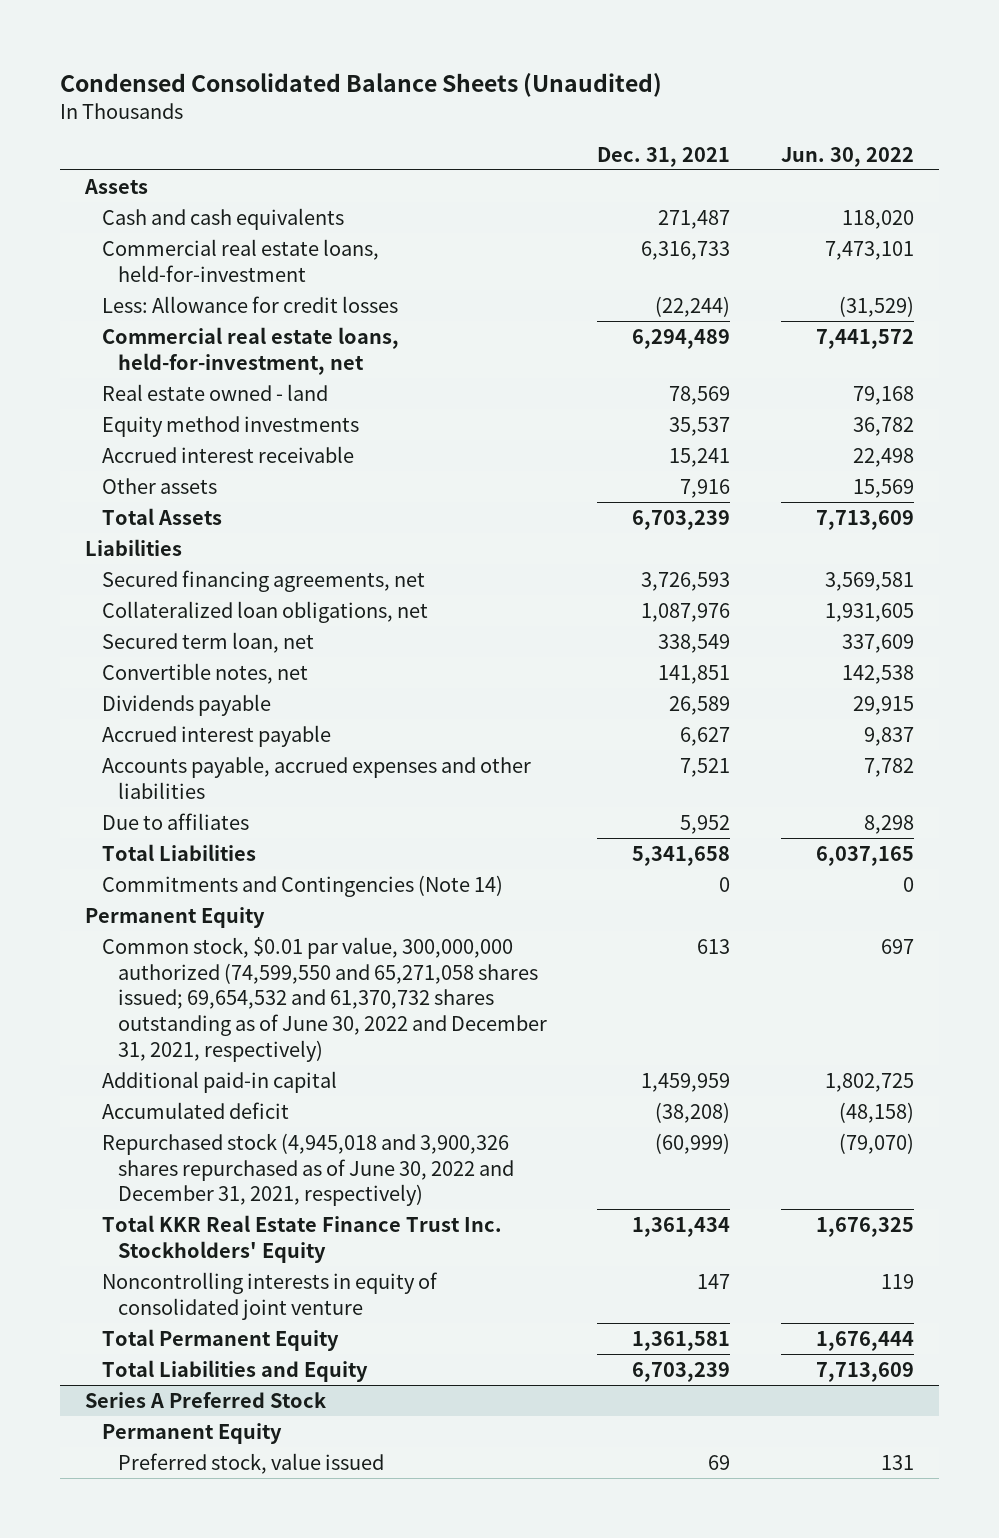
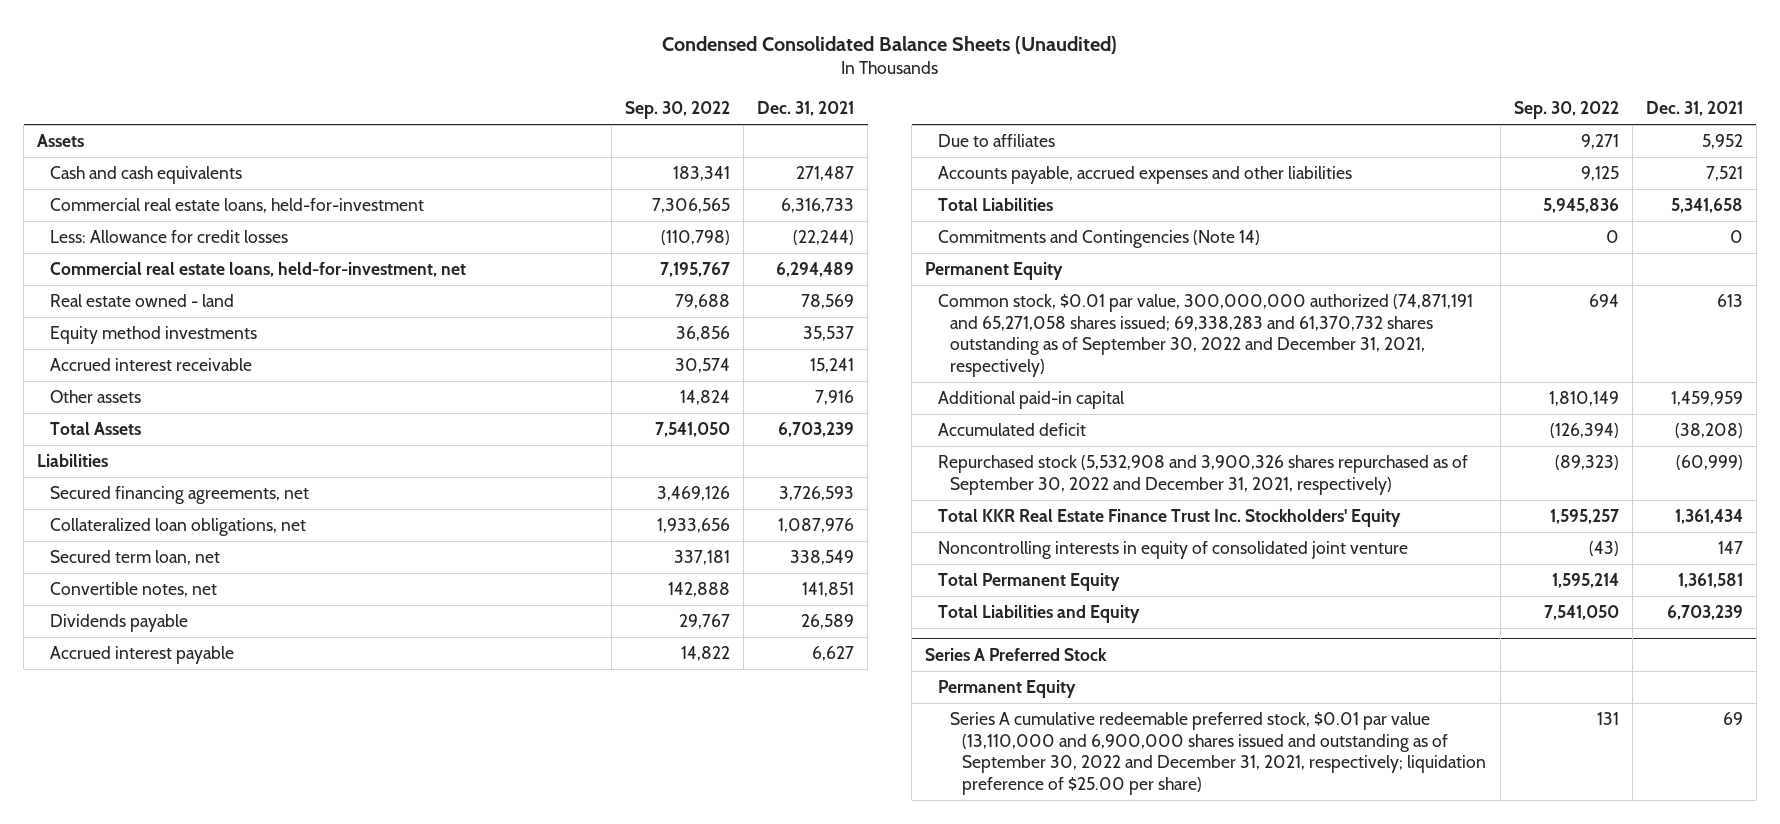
- | Dec. 31, 2021 | Jun. 30, 2022
+ | Sep. 30, 2022 | Dec. 31, 2021
moved down: Accounts payable, accrued expenses and other liabilities | 9,125 | 7,521
- Common stock, $0.01 par value, 300,000,000 authorized (74,599,550 and 65,271,058 shares issued; 69,654,532 and 61,370,732 shares outstanding as of June 30, 2022 and December 31, 2021, respectively) | 613 | 697
+ Common stock, $0.01 par value, 300,000,000 authorized (74,871,191 and 65,271,058 shares issued; 69,338,283 and 61,370,732 shares outstanding as of September 30, 2022 and December 31, 2021, respectively) | 694 | 613
- Repurchased stock (4,945,018 and 3,900,326 shares repurchased as of June 30, 2022 and December 31, 2021, respectively) | (60,999) | (79,070)
+ Repurchased stock (5,532,908 and 3,900,326 shares repurchased as of September 30, 2022 and December 31, 2021, respectively) | (89,323) | (60,999)
@ Series A Preferred Stock
- Preferred stock, value issued | 69 | 131
+ Series A cumulative redeemable preferred stock, $0.01 par value (13,110,000 and 6,900,000 shares issued and outstanding as of September 30, 2022 and December 31, 2021, respectively; liquidation preference of $25.00 per share) | 131 | 69

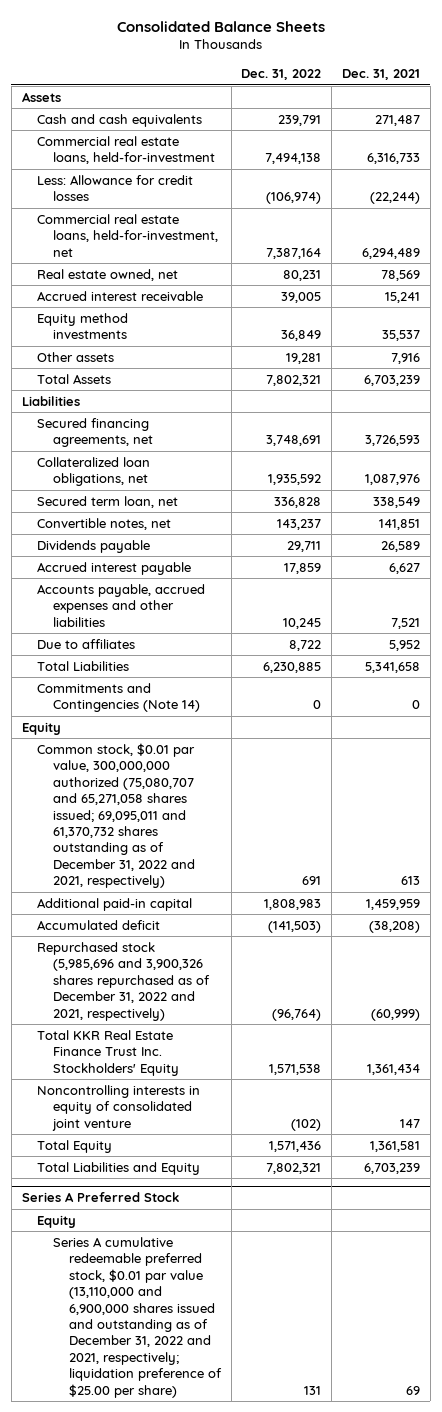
- Condensed Consolidated Balance Sheets (Unaudited)
+ Consolidated Balance Sheets
- | Sep. 30, 2022 | Dec. 31, 2021
+ | Dec. 31, 2022 | Dec. 31, 2021
- Real estate owned - land | 79,688 | 78,569
+ Real estate owned, net | 80,231 | 78,569
moved down: Equity method investments | 36,849 | 35,537
moved down: Due to affiliates | 8,722 | 5,952
- Permanent Equity
- Common stock, $0.01 par value, 300,000,000 authorized (74,871,191 and 65,271,058 shares issued; 69,338,283 and 61,370,732 shares outstanding as of September 30, 2022 and December 31, 2021, respectively) | 694 | 613
+ Equity
+ Common stock, $0.01 par value, 300,000,000 authorized (75,080,707 and 65,271,058 shares issued; 69,095,011 and 61,370,732 shares outstanding as of December 31, 2022 and 2021, respectively) | 691 | 613
- Repurchased stock (5,532,908 and 3,900,326 shares repurchased as of September 30, 2022 and December 31, 2021, respectively) | (89,323) | (60,999)
+ Repurchased stock (5,985,696 and 3,900,326 shares repurchased as of December 31, 2022 and 2021, respectively) | (96,764) | (60,999)
- Total Permanent Equity | 1,595,214 | 1,361,581
+ Total Equity | 1,571,436 | 1,361,581
@ Series A Preferred Stock
- Permanent Equity
- Series A cumulative redeemable preferred stock, $0.01 par value (13,110,000 and 6,900,000 shares issued and outstanding as of September 30, 2022 and December 31, 2021, respectively; liquidation preference of $25.00 per share) | 131 | 69
+ Equity
+ Series A cumulative redeemable preferred stock, $0.01 par value (13,110,000 and 6,900,000 shares issued and outstanding as of December 31, 2022 and 2021, respectively; liquidation preference of $25.00 per share) | 131 | 69

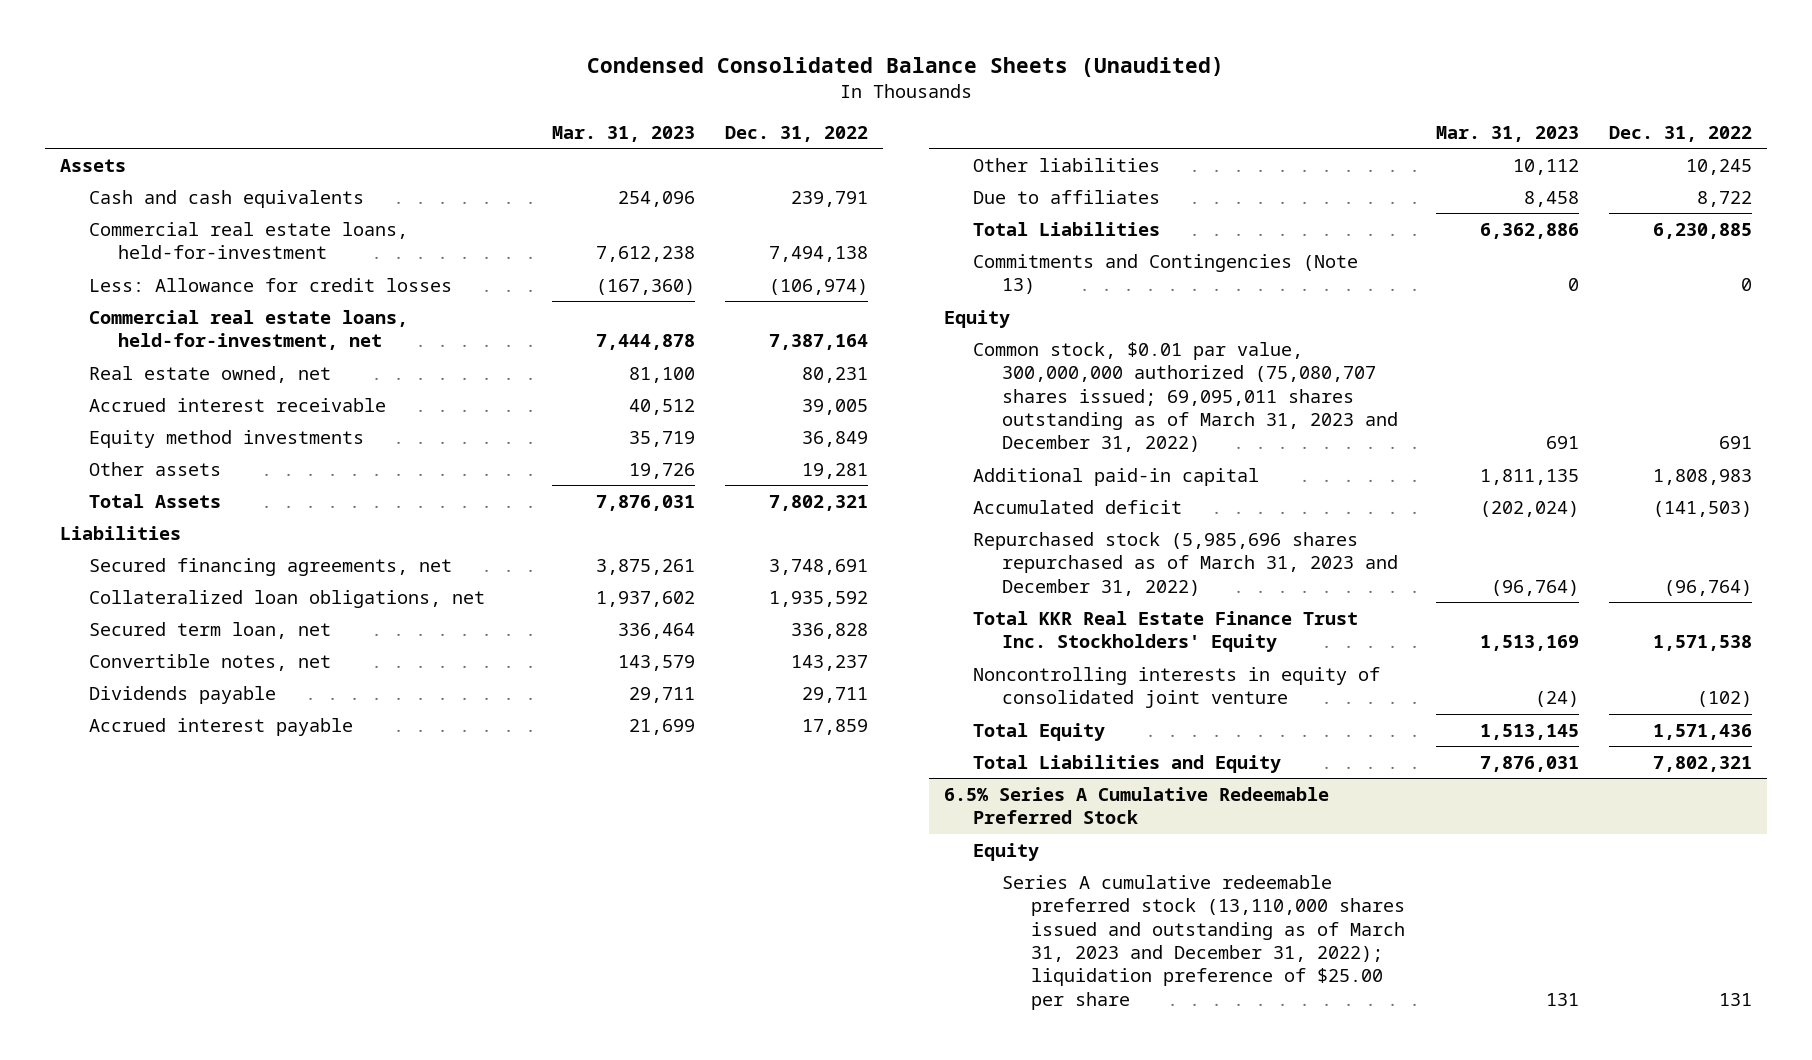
- Consolidated Balance Sheets
+ Condensed Consolidated Balance Sheets (Unaudited)
- | Dec. 31, 2022 | Dec. 31, 2021
+ | Mar. 31, 2023 | Dec. 31, 2022
- Accounts payable, accrued expenses and other liabilities | 10,245 | 7,521
+ Other liabilities | 10,112 | 10,245
- Commitments and Contingencies (Note 14) | 0 | 0
+ Commitments and Contingencies (Note 13) | 0 | 0
- Common stock, $0.01 par value, 300,000,000 authorized (75,080,707 and 65,271,058 shares issued; 69,095,011 and 61,370,732 shares outstanding as of December 31, 2022 and 2021, respectively) | 691 | 613
+ Common stock, $0.01 par value, 300,000,000 authorized (75,080,707 shares issued; 69,095,011 shares outstanding as of March 31, 2023 and December 31, 2022) | 691 | 691
- Repurchased stock (5,985,696 and 3,900,326 shares repurchased as of December 31, 2022 and 2021, respectively) | (96,764) | (60,999)
+ Repurchased stock (5,985,696 shares repurchased as of March 31, 2023 and December 31, 2022) | (96,764) | (96,764)
- Series A Preferred Stock
+ 6.5% Series A Cumulative Redeemable Preferred Stock
- Series A cumulative redeemable preferred stock, $0.01 par value (13,110,000 and 6,900,000 shares issued and outstanding as of December 31, 2022 and 2021, respectively; liquidation preference of $25.00 per share) | 131 | 69
+ Series A cumulative redeemable preferred stock (13,110,000 shares issued and outstanding as of March 31, 2023 and December 31, 2022); liquidation preference of $25.00 per share | 131 | 131

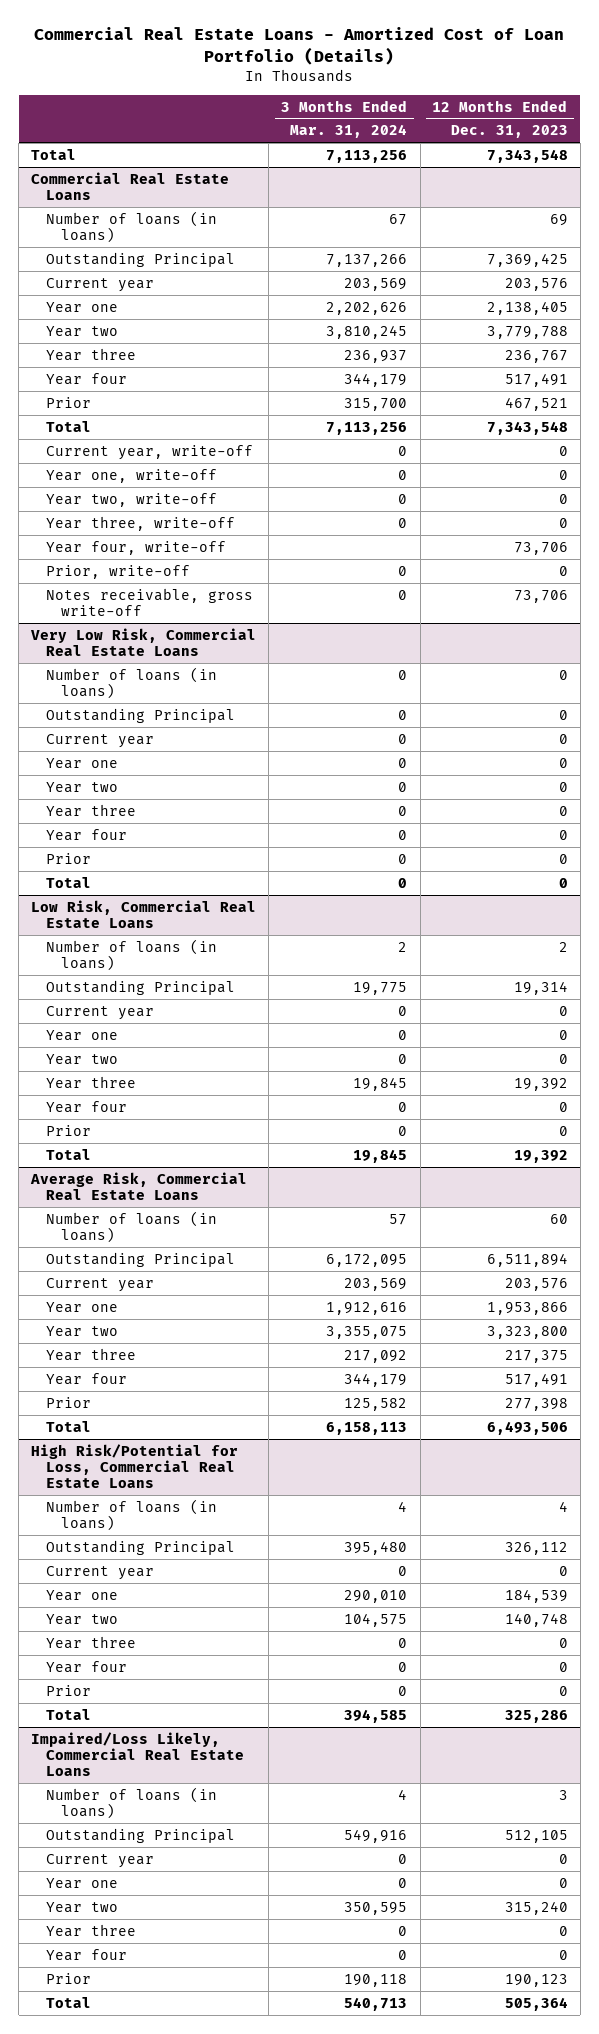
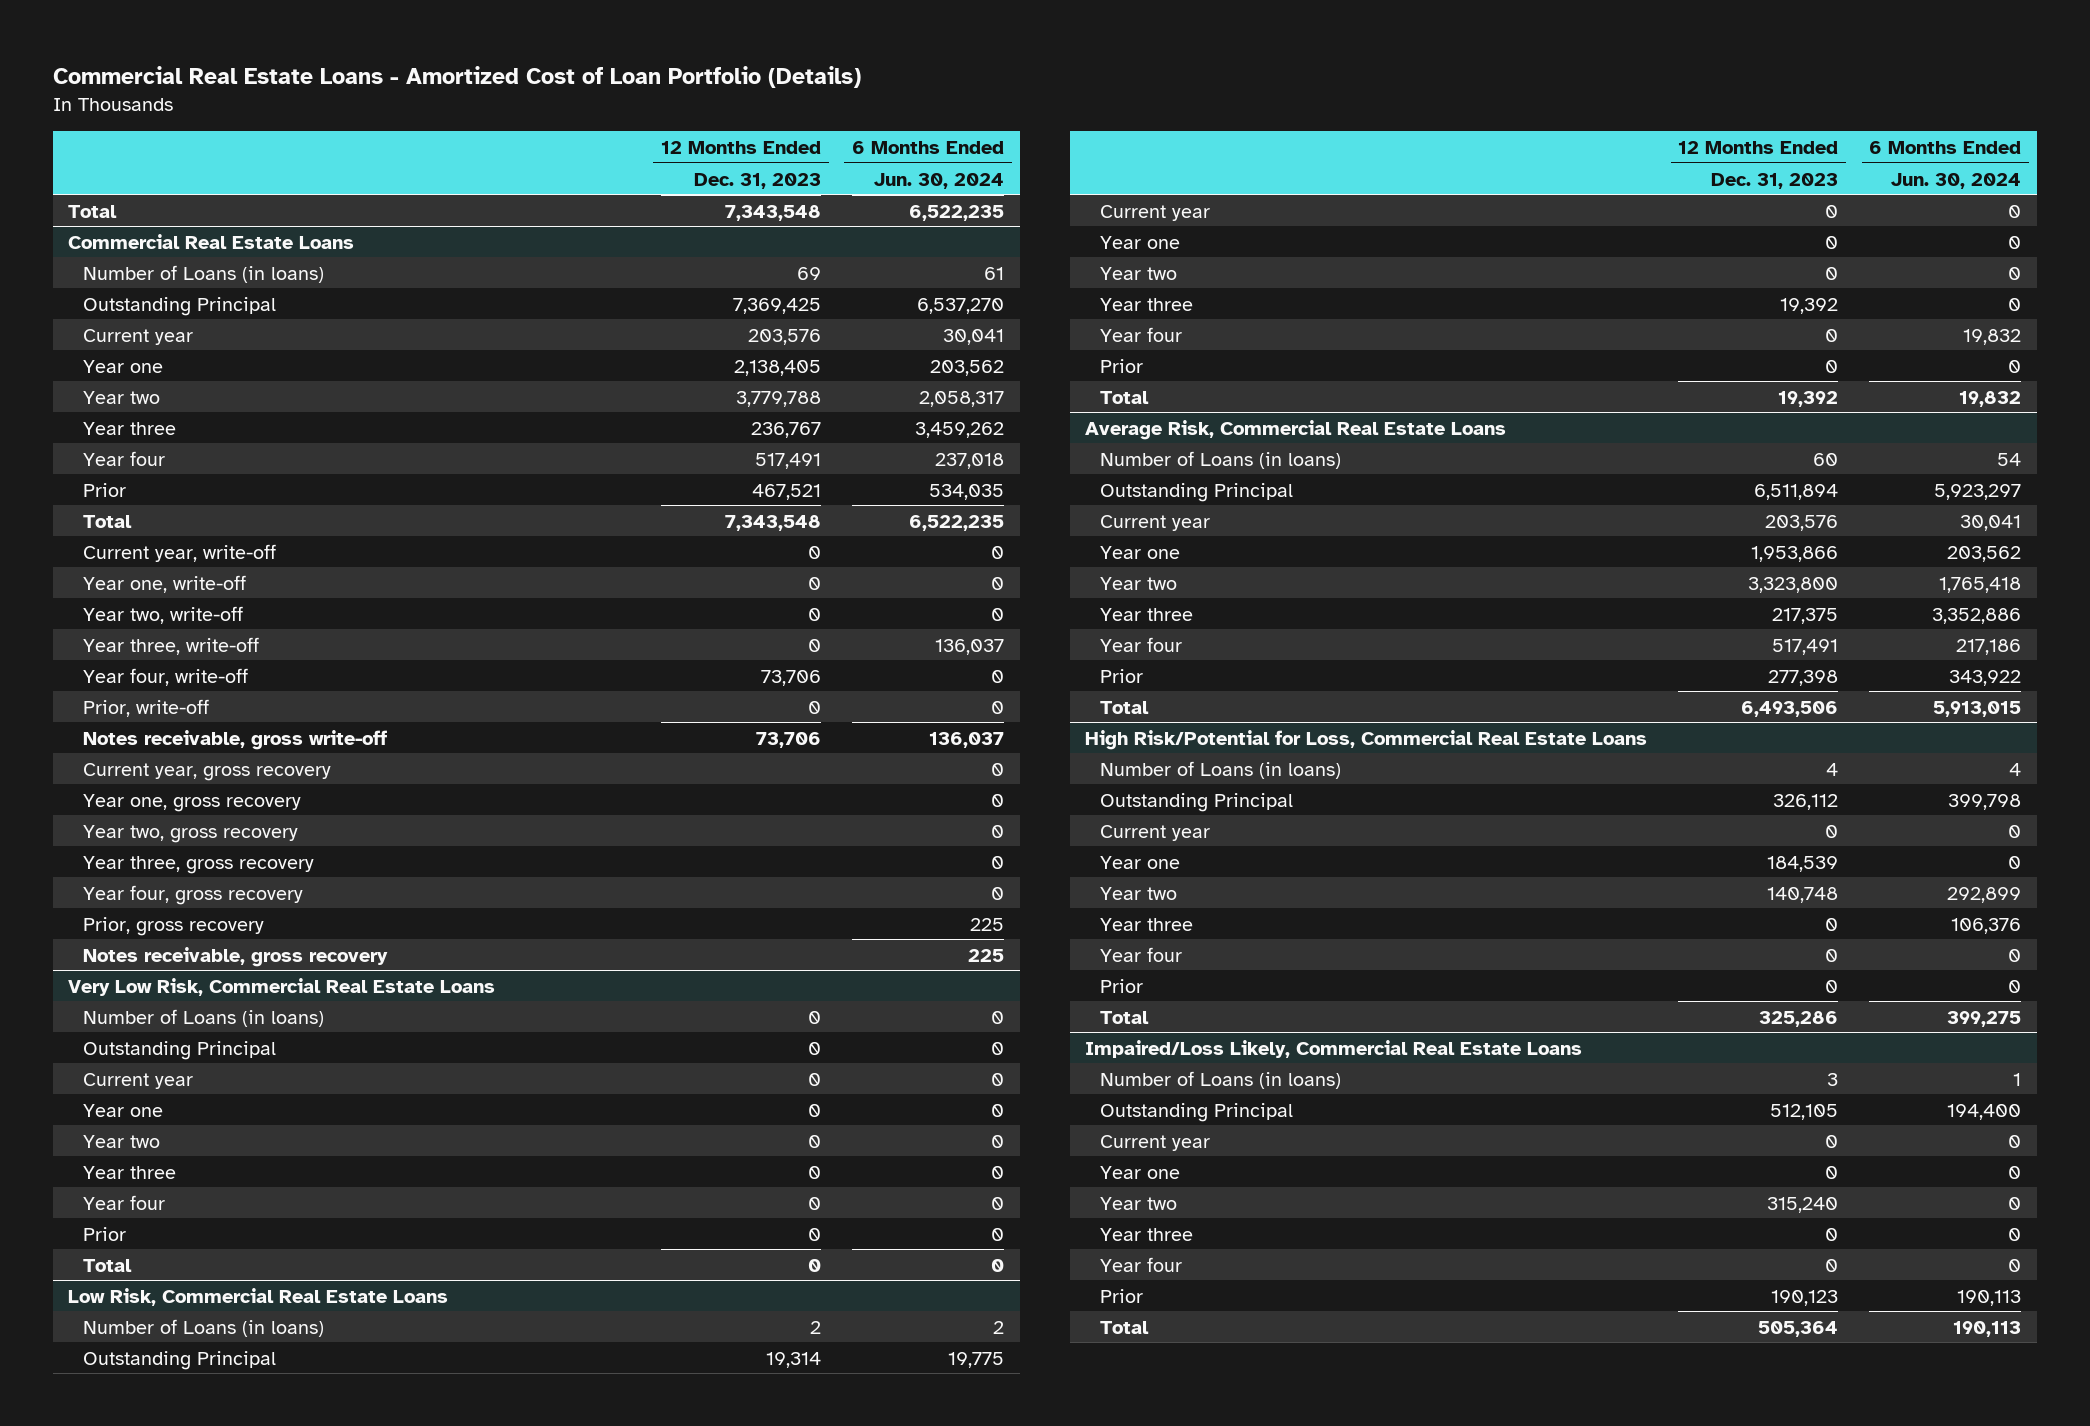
- | 3 Months Ended Mar. 31, 2024 | 12 Months Ended Dec. 31, 2023
+ | 12 Months Ended Dec. 31, 2023 | 6 Months Ended Jun. 30, 2024
@ Commercial Real Estate Loans
- Number of loans (in loans) | 67 | 69
+ Number of Loans (in loans) | 69 | 61
+ Current year, gross recovery | | 0
+ Year one, gross recovery | | 0
+ Year two, gross recovery | | 0
+ Year three, gross recovery | | 0
+ Year four, gross recovery | | 0
+ Prior, gross recovery | | 225
+ Notes receivable, gross recovery | | 225
@ Very Low Risk, Commercial Real Estate Loans
- Number of loans (in loans) | 0 | 0
+ Number of Loans (in loans) | 0 | 0
@ Low Risk, Commercial Real Estate Loans
- Number of loans (in loans) | 2 | 2
+ Number of Loans (in loans) | 2 | 2
@ Average Risk, Commercial Real Estate Loans
- Number of loans (in loans) | 57 | 60
+ Number of Loans (in loans) | 60 | 54
@ High Risk/Potential for Loss, Commercial Real Estate Loans
- Number of loans (in loans) | 4 | 4
+ Number of Loans (in loans) | 4 | 4
@ Impaired/Loss Likely, Commercial Real Estate Loans
- Number of loans (in loans) | 4 | 3
+ Number of Loans (in loans) | 3 | 1

